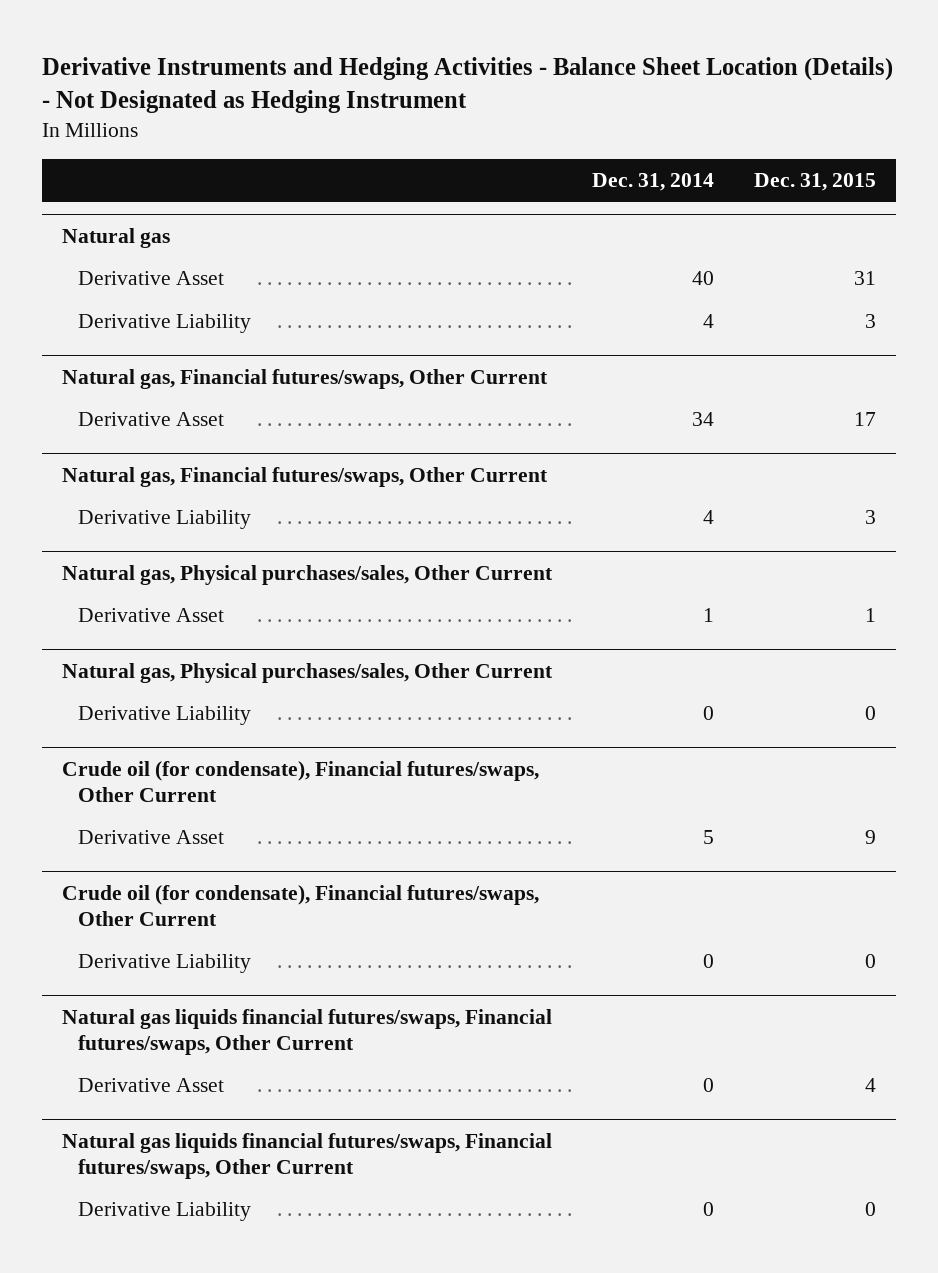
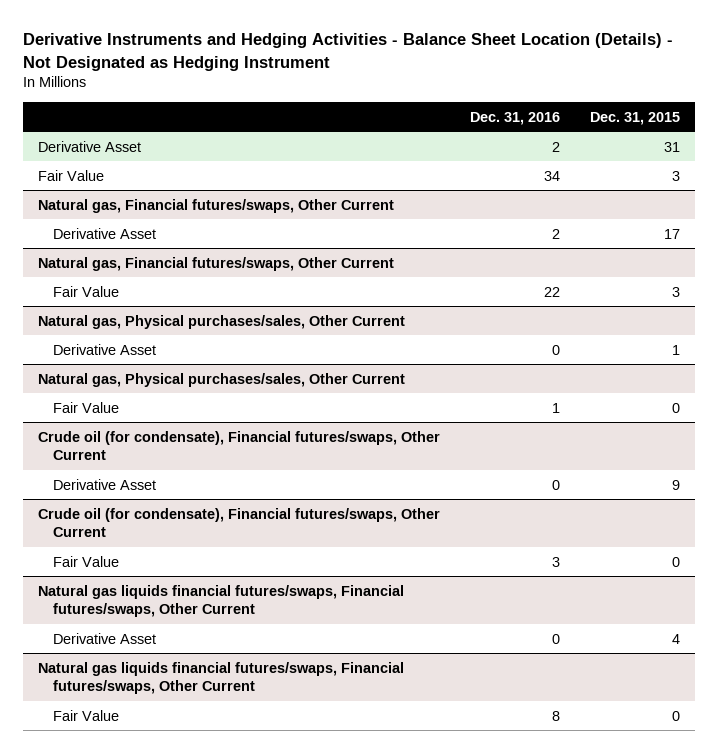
- | Dec. 31, 2014 | Dec. 31, 2015
+ | Dec. 31, 2016 | Dec. 31, 2015
- Natural gas
- Derivative Liability | 4 | 3
+ Fair Value | 34 | 3
@ Natural gas, Financial futures/swaps, Other Current
- Derivative Liability | 4 | 3
+ Fair Value | 22 | 3
@ Natural gas, Physical purchases/sales, Other Current
- Derivative Liability | 0 | 0
+ Fair Value | 1 | 0
@ Crude oil (for condensate), Financial futures/swaps, Other Current
- Derivative Liability | 0 | 0
+ Fair Value | 3 | 0
@ Natural gas liquids financial futures/swaps, Financial futures/swaps, Other Current
- Derivative Liability | 0 | 0
+ Fair Value | 8 | 0

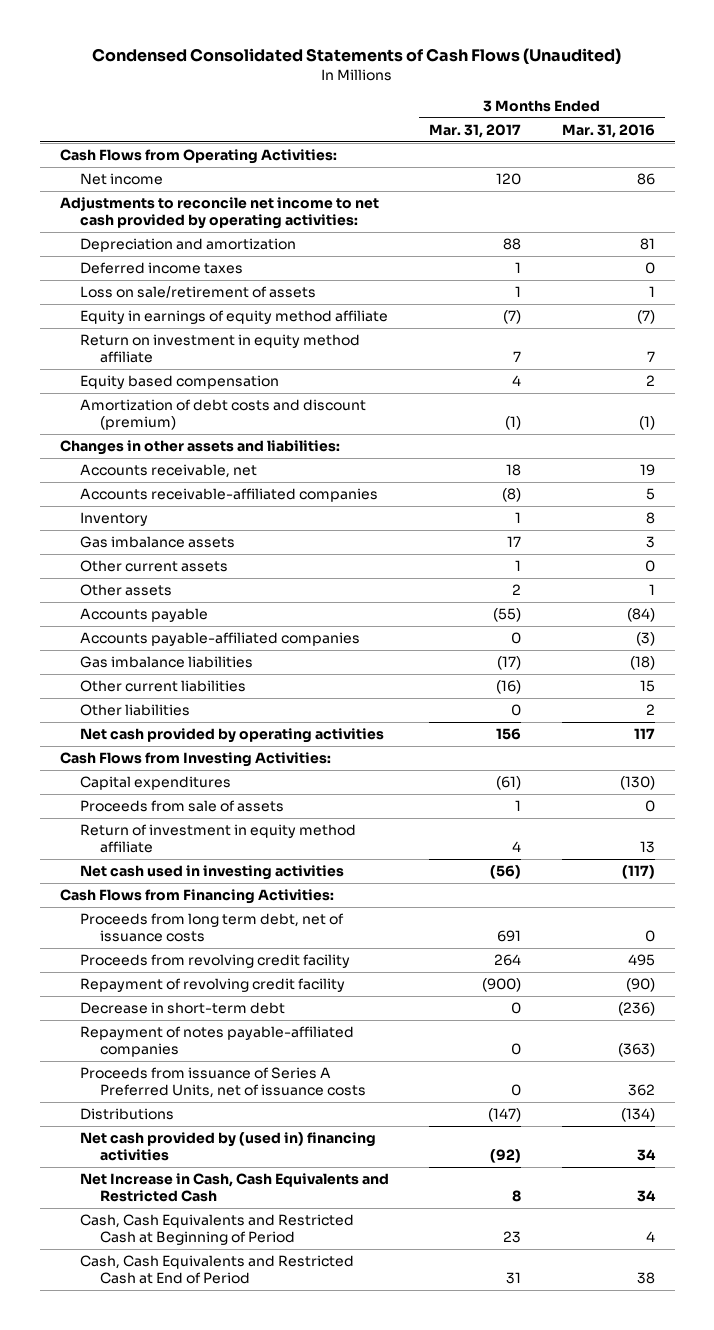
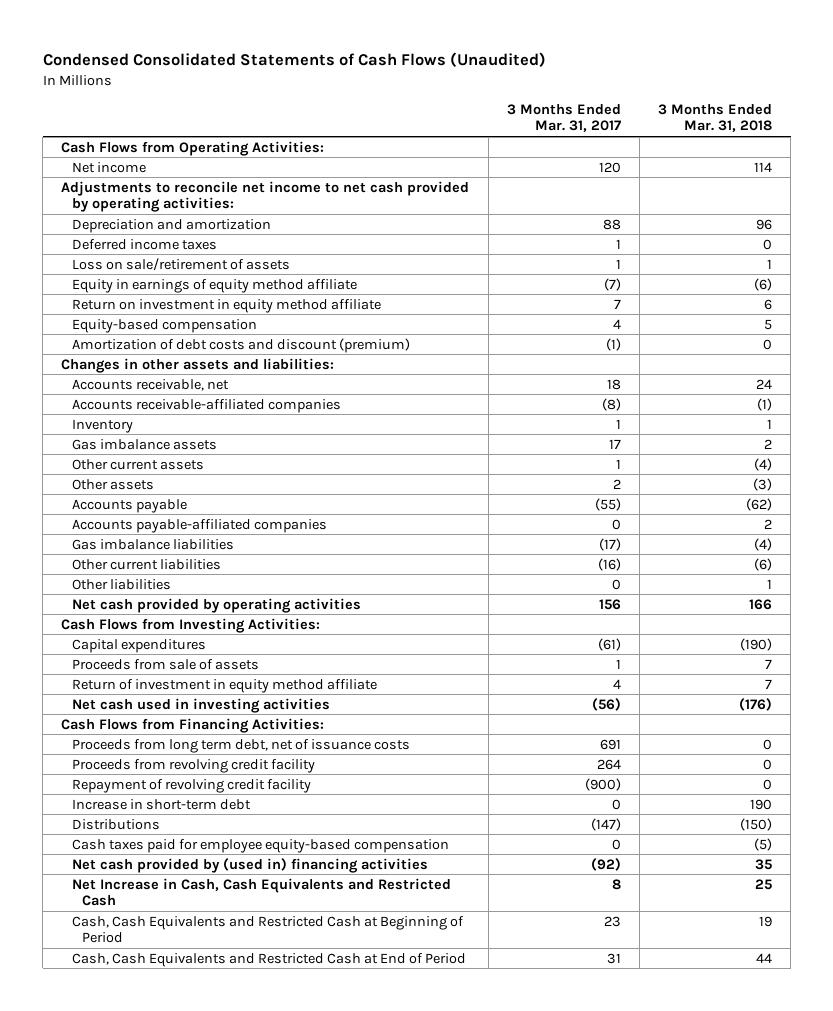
- | 3 Months Ended Mar. 31, 2017 | 3 Months Ended Mar. 31, 2016
+ | 3 Months Ended Mar. 31, 2017 | 3 Months Ended Mar. 31, 2018
- Equity based compensation | 4 | 2
+ Equity-based compensation | 4 | 5
- Decrease in short-term debt | 0 | (236)
- Repayment of notes payable-affiliated companies | 0 | (363)
- Proceeds from issuance of Series A Preferred Units, net of issuance costs | 0 | 362
+ Increase in short-term debt | 0 | 190
+ Cash taxes paid for employee equity-based compensation | 0 | (5)

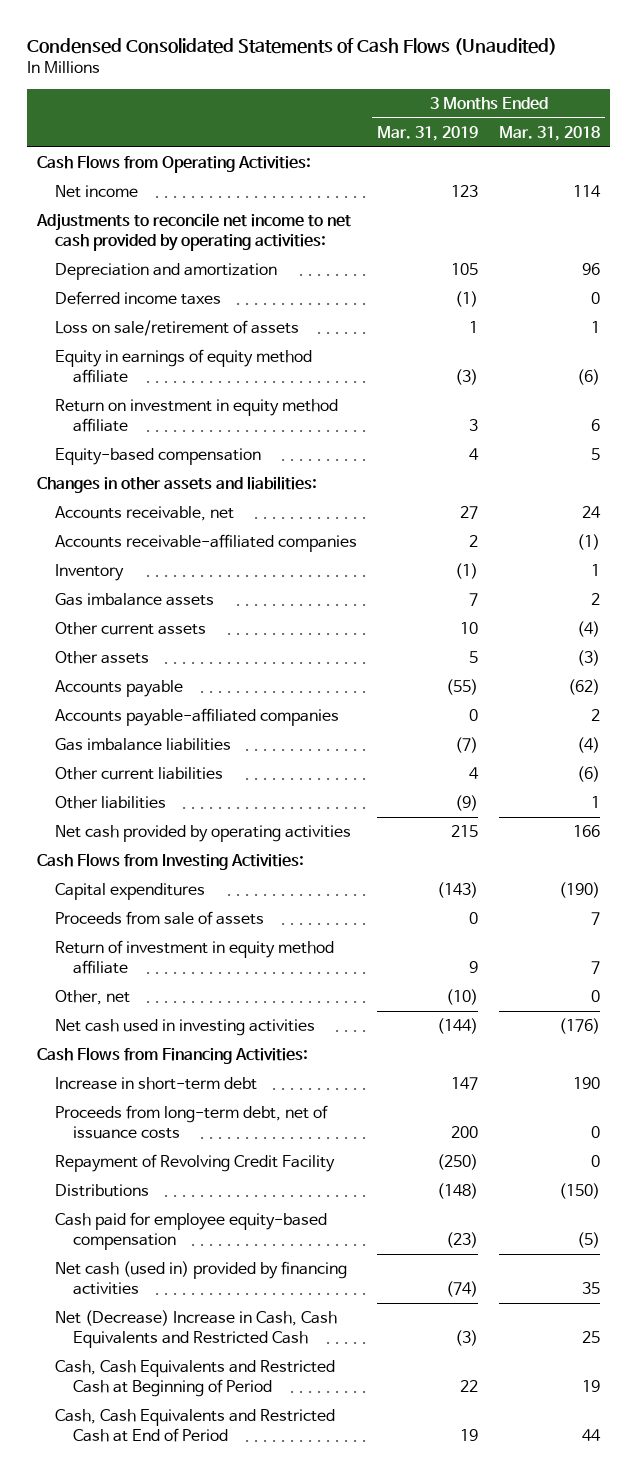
- | 3 Months Ended Mar. 31, 2017 | 3 Months Ended Mar. 31, 2018
+ | 3 Months Ended Mar. 31, 2019 | 3 Months Ended Mar. 31, 2018
- Amortization of debt costs and discount (premium) | (1) | 0
+ Other, net | (10) | 0
- Proceeds from long term debt, net of issuance costs | 691 | 0
- Proceeds from revolving credit facility | 264 | 0
- Repayment of revolving credit facility | (900) | 0
+ Proceeds from long-term debt, net of issuance costs | 200 | 0
+ Repayment of Revolving Credit Facility | (250) | 0
- Cash taxes paid for employee equity-based compensation | 0 | (5)
- Net cash provided by (used in) financing activities | (92) | 35
- Net Increase in Cash, Cash Equivalents and Restricted Cash | 8 | 25
+ Cash paid for employee equity-based compensation | (23) | (5)
+ Net cash (used in) provided by financing activities | (74) | 35
+ Net (Decrease) Increase in Cash, Cash Equivalents and Restricted Cash | (3) | 25

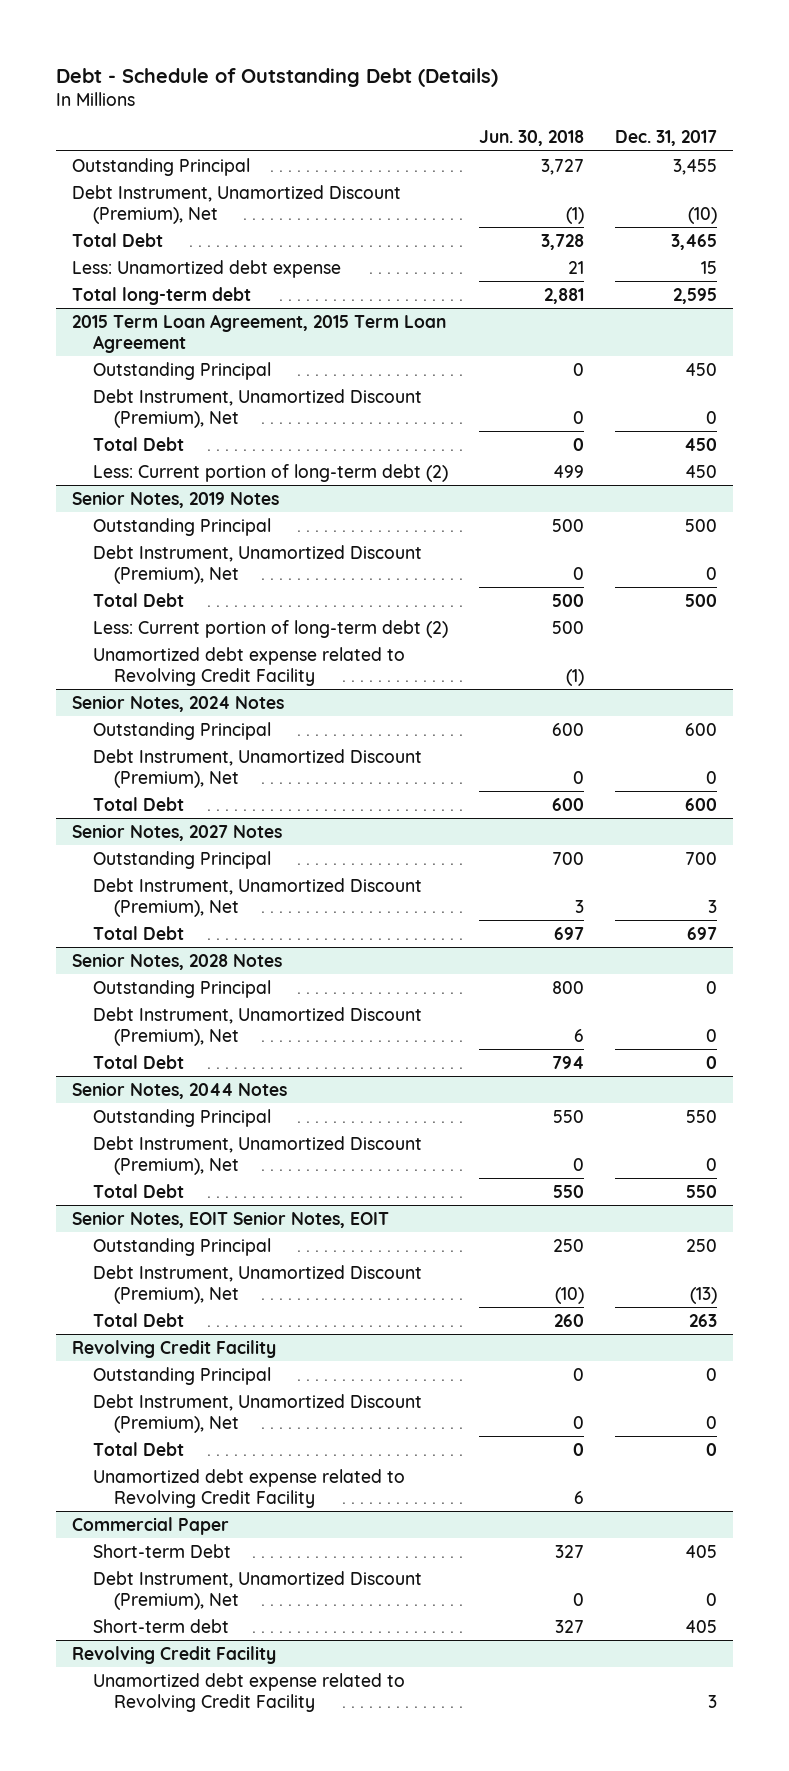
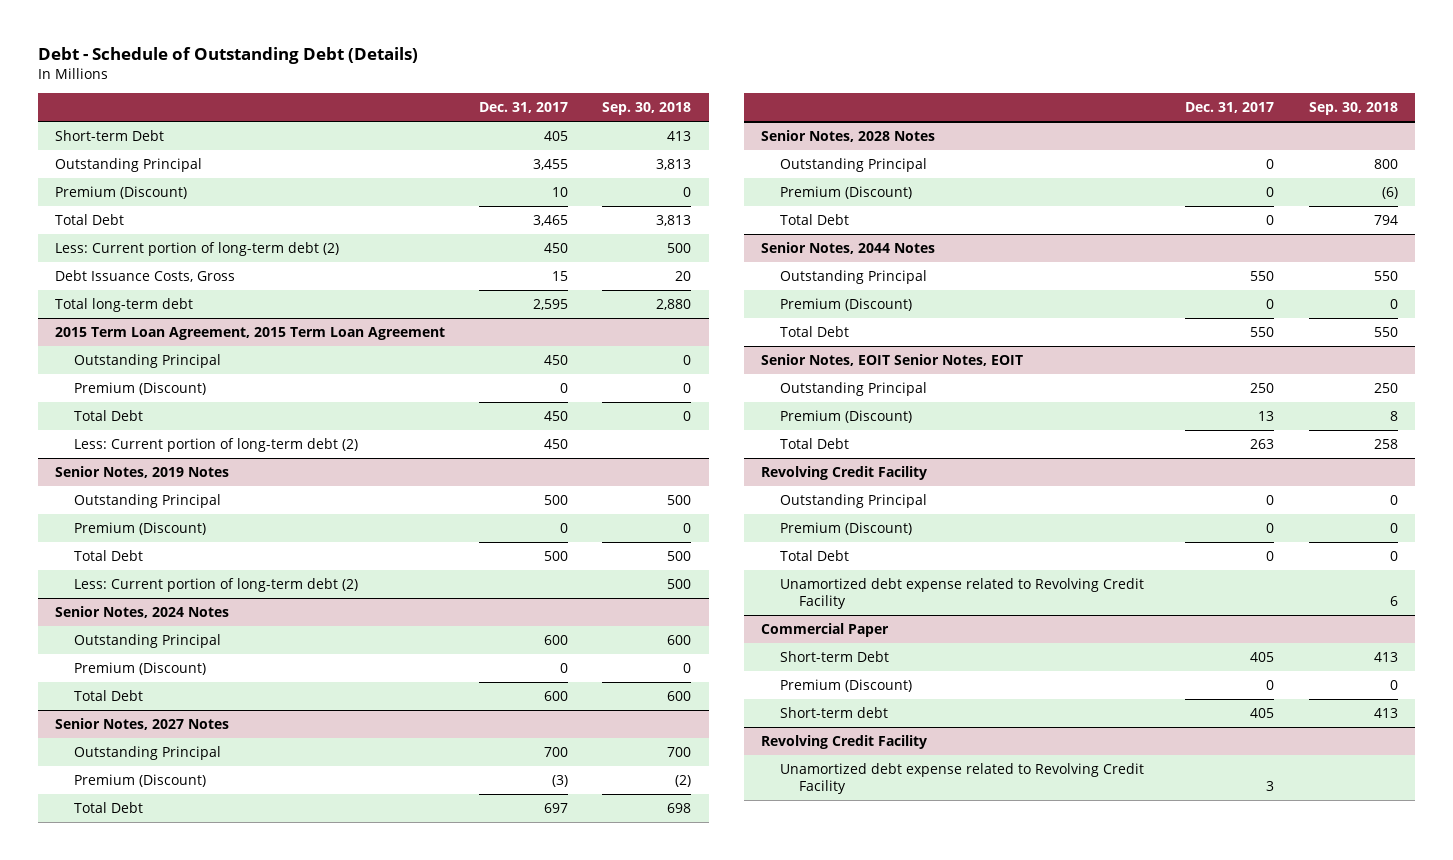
- | Jun. 30, 2018 | Dec. 31, 2017
+ | Dec. 31, 2017 | Sep. 30, 2018
+ Short-term Debt | 405 | 413
- Debt Instrument, Unamortized Discount (Premium), Net | (1) | (10)
+ Premium (Discount) | 10 | 0
- Less: Unamortized debt expense | 21 | 15
+ Less: Current portion of long-term debt (2) | 450 | 500
+ Debt Issuance Costs, Gross | 15 | 20
@ 2015 Term Loan Agreement, 2015 Term Loan Agreement
- Debt Instrument, Unamortized Discount (Premium), Net | 0 | 0
+ Premium (Discount) | 0 | 0
@ Senior Notes, 2019 Notes
- Debt Instrument, Unamortized Discount (Premium), Net | 0 | 0
+ Premium (Discount) | 0 | 0
- Unamortized debt expense related to Revolving Credit Facility | (1) |
@ Senior Notes, 2024 Notes
- Debt Instrument, Unamortized Discount (Premium), Net | 0 | 0
+ Premium (Discount) | 0 | 0
@ Senior Notes, 2027 Notes
- Debt Instrument, Unamortized Discount (Premium), Net | 3 | 3
+ Premium (Discount) | (3) | (2)
@ Senior Notes, 2028 Notes
- Debt Instrument, Unamortized Discount (Premium), Net | 6 | 0
+ Premium (Discount) | 0 | (6)
@ Senior Notes, 2044 Notes
- Debt Instrument, Unamortized Discount (Premium), Net | 0 | 0
+ Premium (Discount) | 0 | 0
@ Senior Notes, EOIT Senior Notes, EOIT
- Debt Instrument, Unamortized Discount (Premium), Net | (10) | (13)
+ Premium (Discount) | 13 | 8
@ Revolving Credit Facility
- Debt Instrument, Unamortized Discount (Premium), Net | 0 | 0
+ Premium (Discount) | 0 | 0
@ Commercial Paper
- Debt Instrument, Unamortized Discount (Premium), Net | 0 | 0
+ Premium (Discount) | 0 | 0

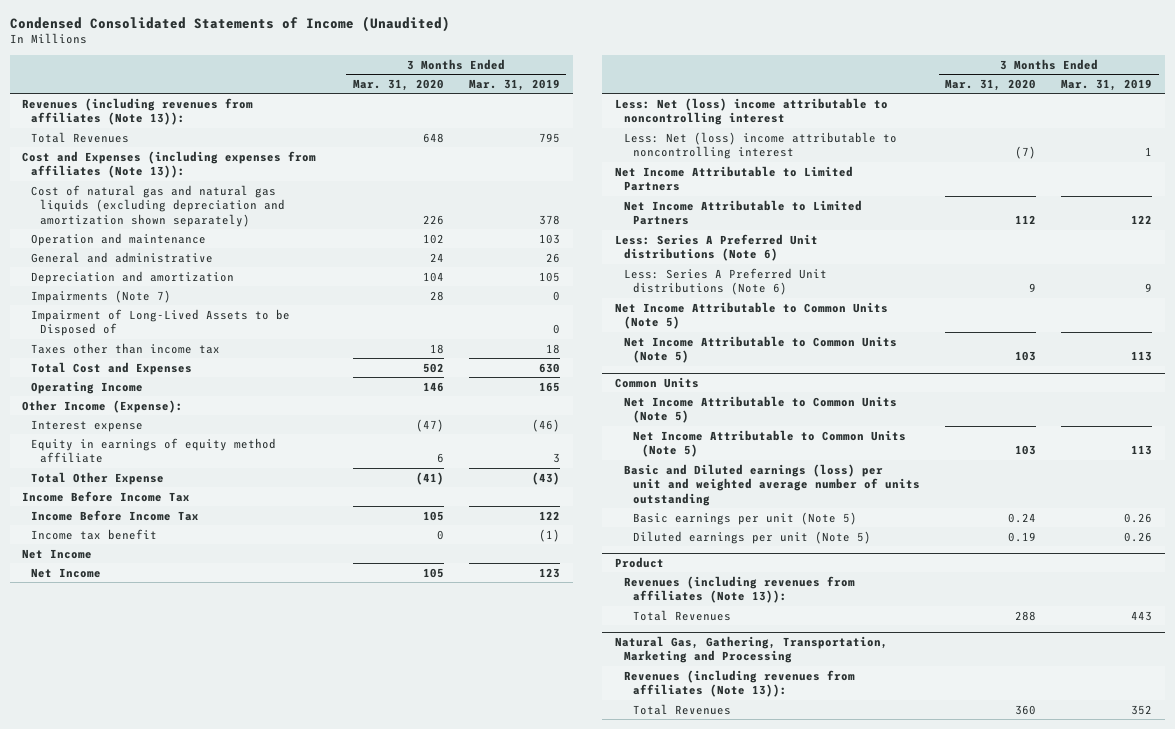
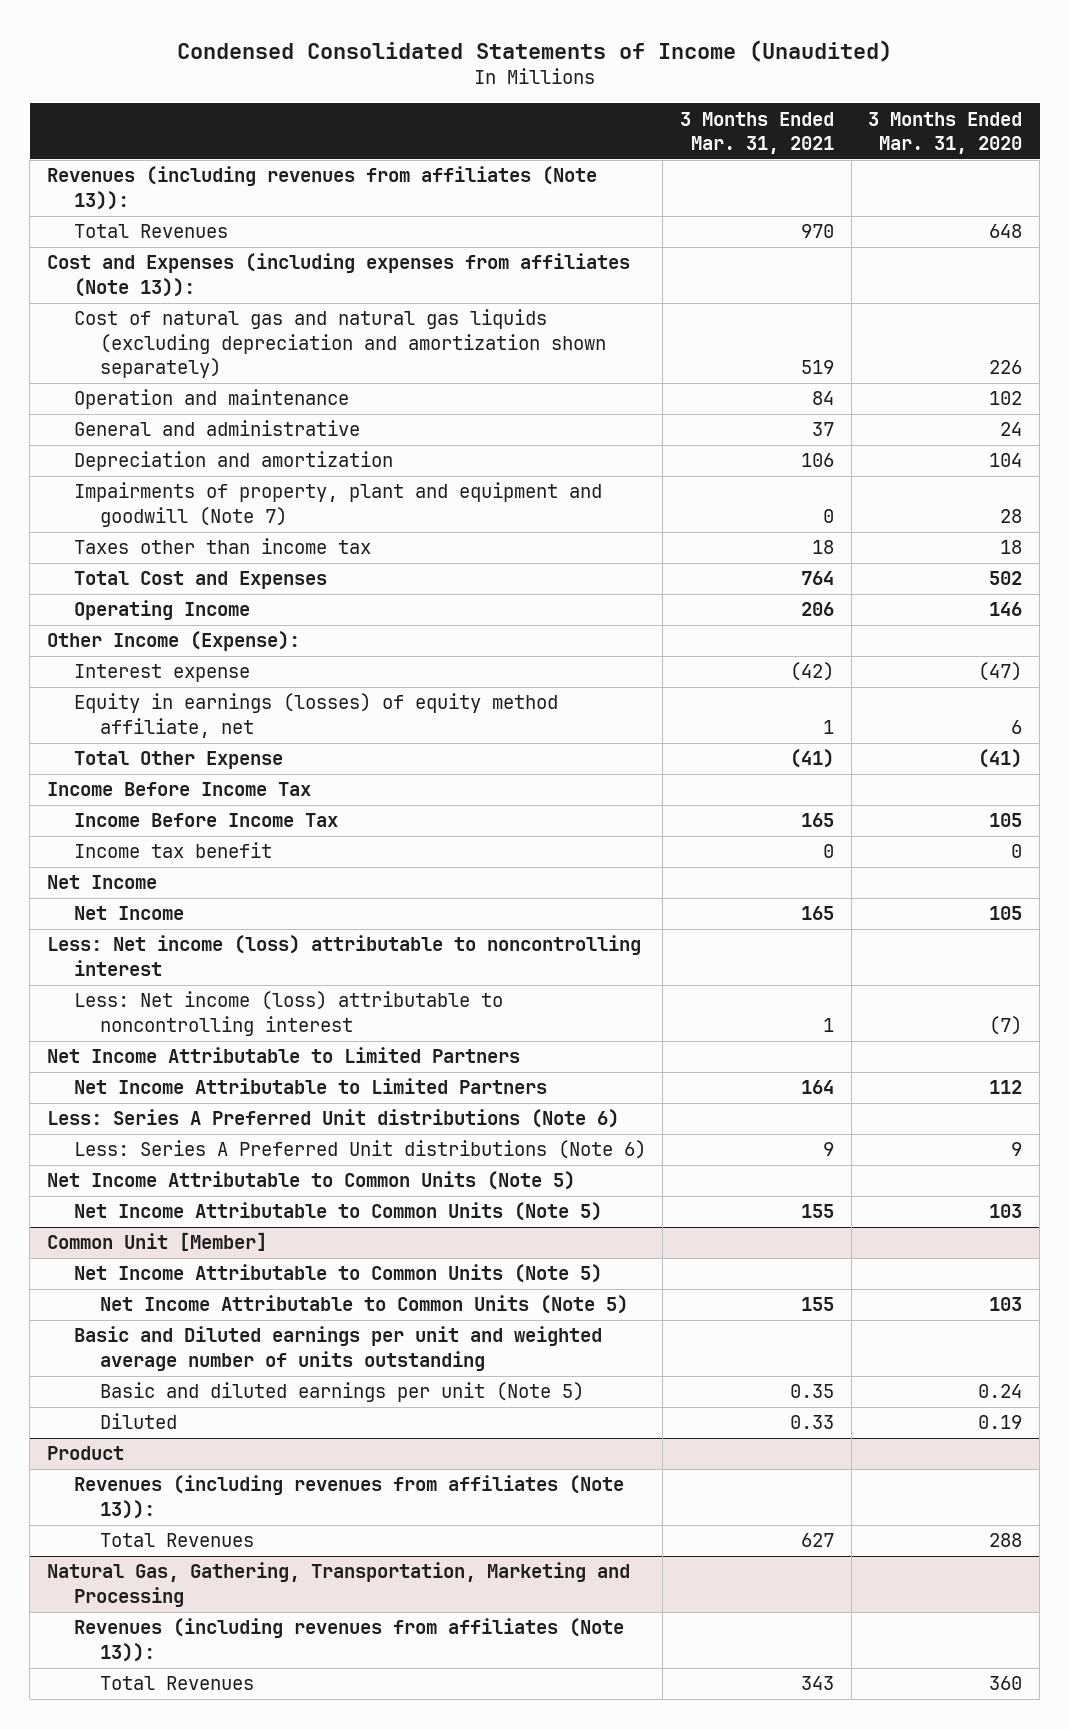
- | 3 Months Ended Mar. 31, 2020 | 3 Months Ended Mar. 31, 2019
+ | 3 Months Ended Mar. 31, 2021 | 3 Months Ended Mar. 31, 2020
- Impairments (Note 7) | 28 | 0
- Impairment of Long-Lived Assets to be Disposed of | | 0
+ Impairments of property, plant and equipment and goodwill (Note 7) | 0 | 28
- Equity in earnings of equity method affiliate | 6 | 3
+ Equity in earnings (losses) of equity method affiliate, net | 1 | 6
- Less: Net (loss) income attributable to noncontrolling interest
- Less: Net (loss) income attributable to noncontrolling interest | (7) | 1
+ Less: Net income (loss) attributable to noncontrolling interest
+ Less: Net income (loss) attributable to noncontrolling interest | 1 | (7)
- Common Units
+ Common Unit [Member]
- Basic and Diluted earnings (loss) per unit and weighted average number of units outstanding
- Basic earnings per unit (Note 5) | 0.24 | 0.26
- Diluted earnings per unit (Note 5) | 0.19 | 0.26
+ Basic and Diluted earnings per unit and weighted average number of units outstanding
+ Basic and diluted earnings per unit (Note 5) | 0.35 | 0.24
+ Diluted | 0.33 | 0.19

